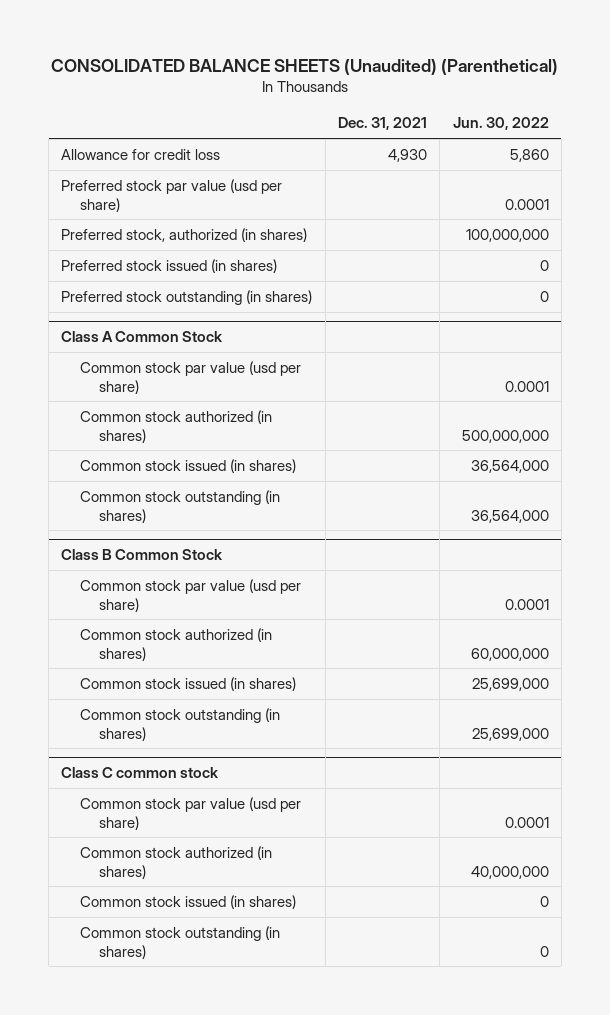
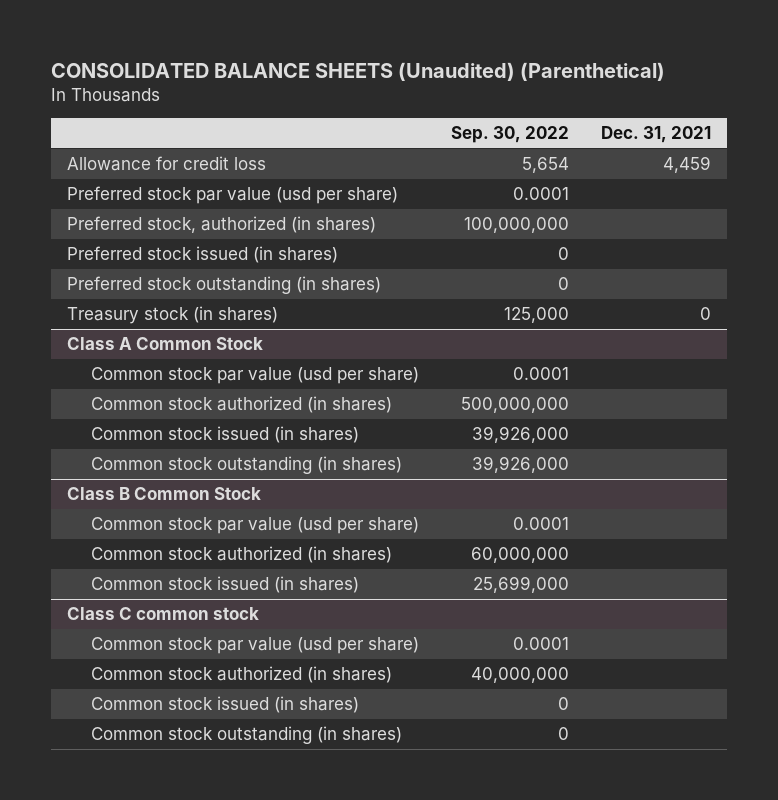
- | Dec. 31, 2021 | Jun. 30, 2022
+ | Sep. 30, 2022 | Dec. 31, 2021
- Allowance for credit loss | 4,930 | 5,860
+ Allowance for credit loss | 5,654 | 4,459
+ Treasury stock (in shares) | 125,000 | 0
@ Class B Common Stock
- Common stock outstanding (in shares) | | 25,699,000

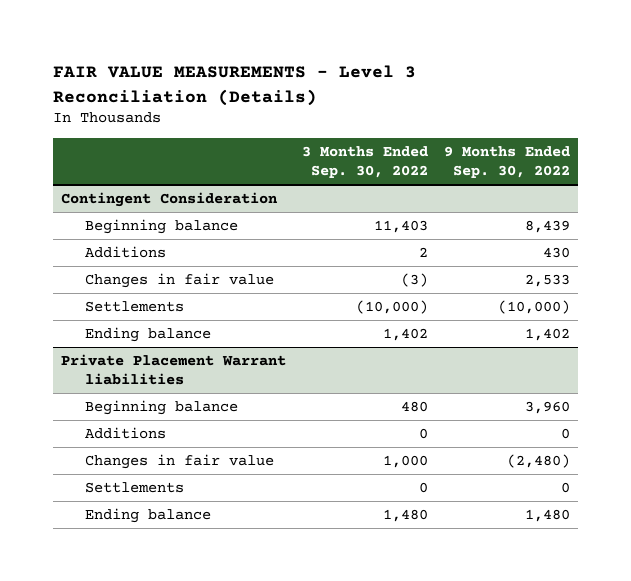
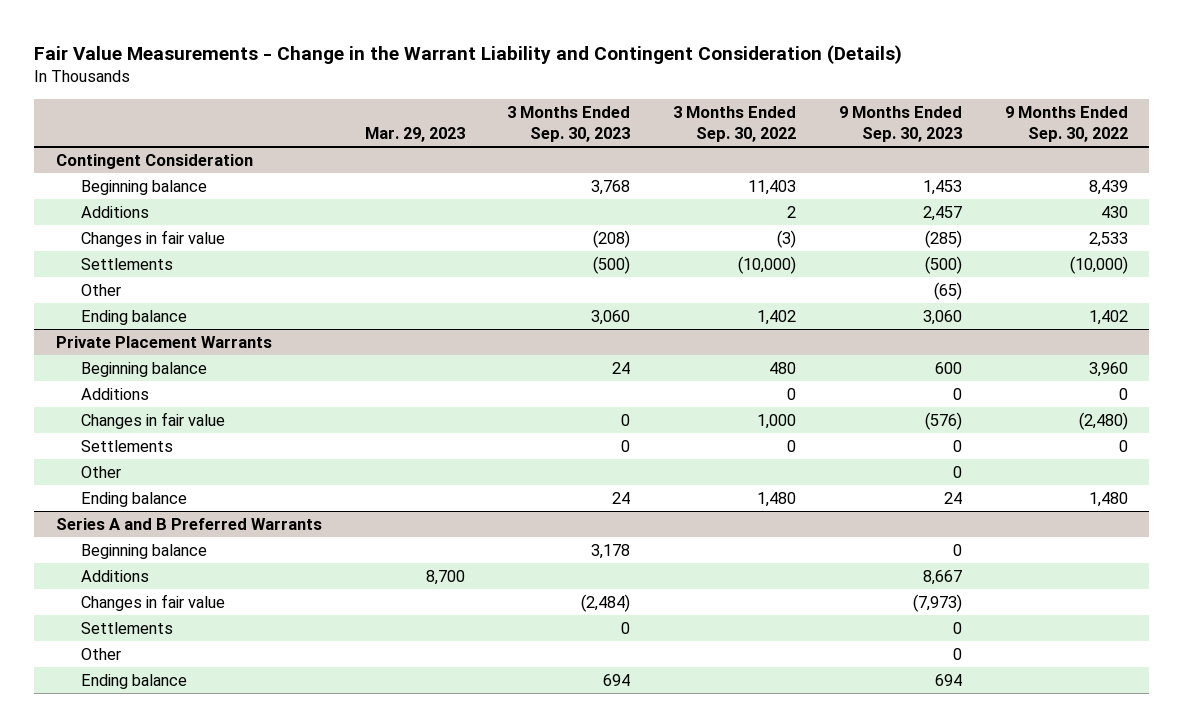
- FAIR VALUE MEASUREMENTS - Level 3 Reconciliation (Details)
+ Fair Value Measurements - Change in the Warrant Liability and Contingent Consideration (Details)
- | 3 Months Ended Sep. 30, 2022 | 9 Months Ended Sep. 30, 2022
+ | Mar. 29, 2023 | 3 Months Ended Sep. 30, 2023 | 3 Months Ended Sep. 30, 2022 | 9 Months Ended Sep. 30, 2023 | 9 Months Ended Sep. 30, 2022
@ Contingent Consideration
+ Other | | | | (65) |
- Private Placement Warrant liabilities
+ Private Placement Warrants
+ Other | | | | 0 |
+ Series A and B Preferred Warrants
+ Beginning balance | | 3,178 | | 0 |
+ Additions | 8,700 | | | 8,667 |
+ Changes in fair value | | (2,484) | | (7,973) |
+ Settlements | | 0 | | 0 |
+ Other | | | | 0 |
+ Ending balance | | 694 | | 694 |

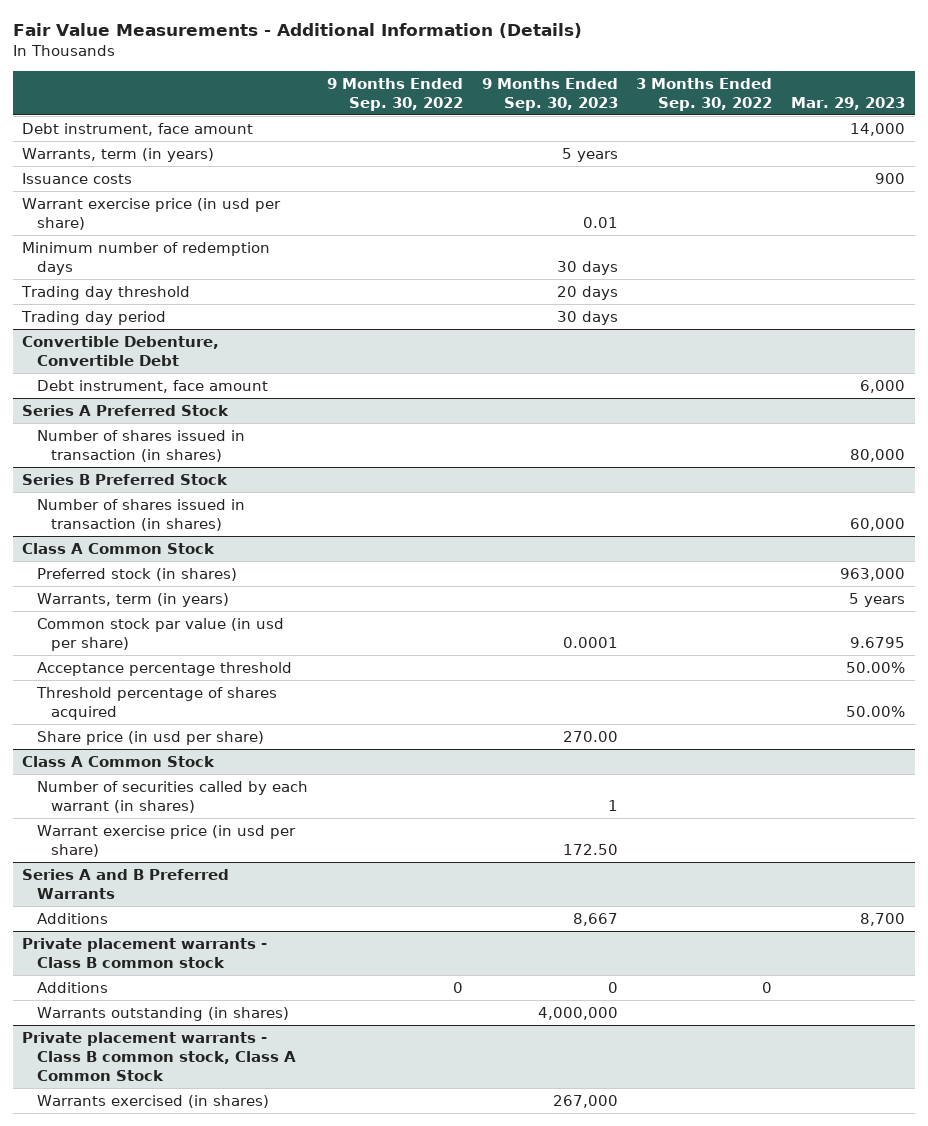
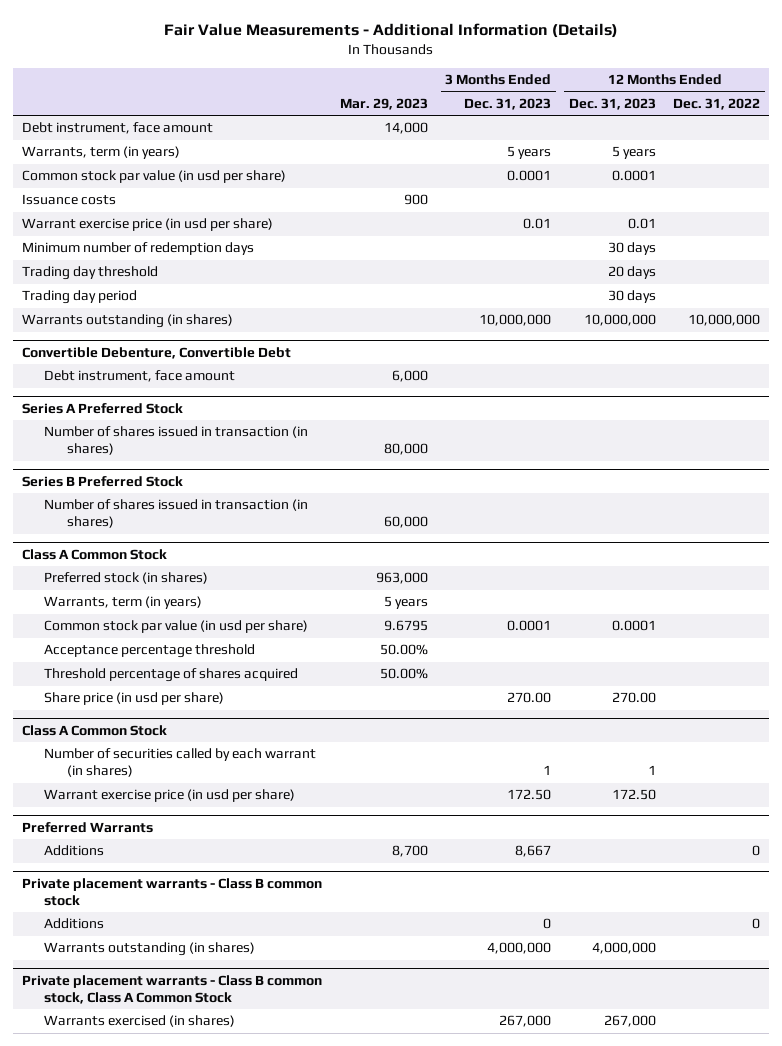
- | 9 Months Ended Sep. 30, 2022 | 9 Months Ended Sep. 30, 2023 | 3 Months Ended Sep. 30, 2022 | Mar. 29, 2023
+ | Mar. 29, 2023 | 3 Months Ended Dec. 31, 2023 | 12 Months Ended Dec. 31, 2023 | 12 Months Ended Dec. 31, 2022
+ Common stock par value (in usd per share) | | 0.0001 | 0.0001 |
+ Warrants outstanding (in shares) | | 10,000,000 | 10,000,000 | 10,000,000
- Series A and B Preferred Warrants
+ Preferred Warrants

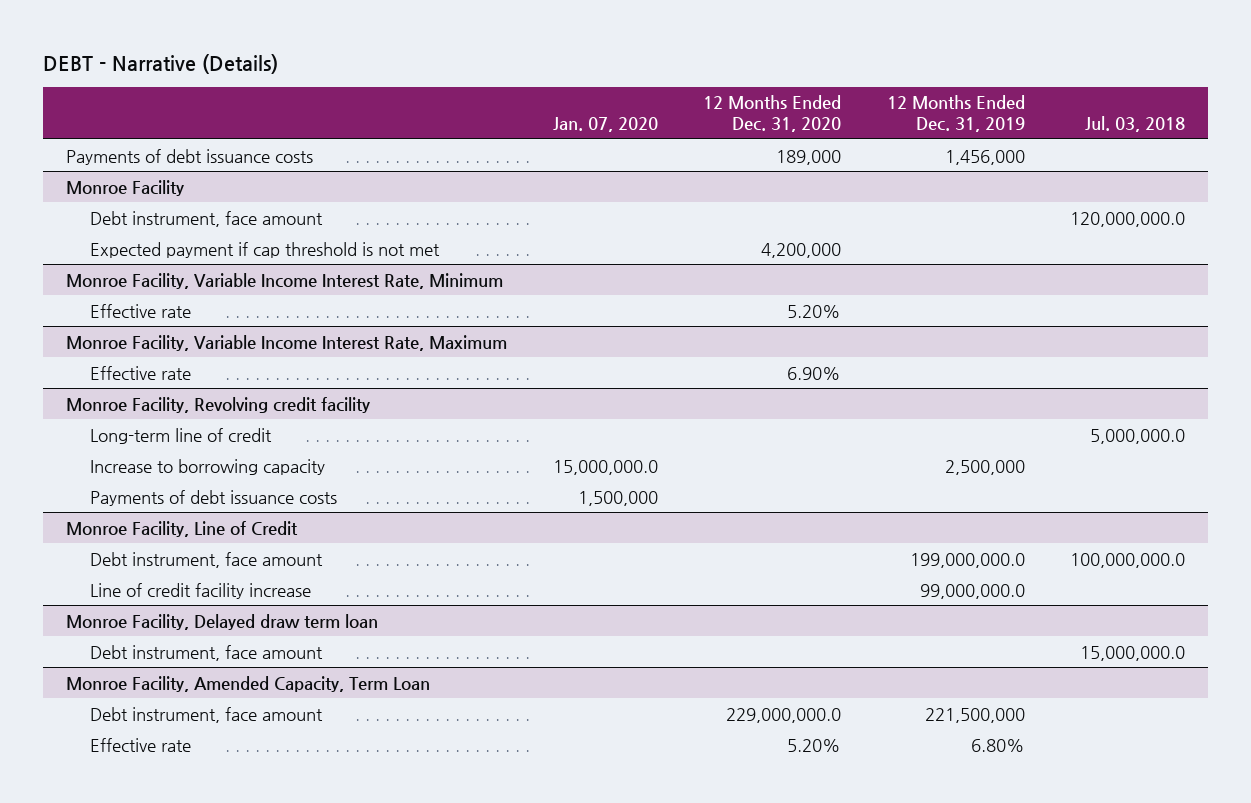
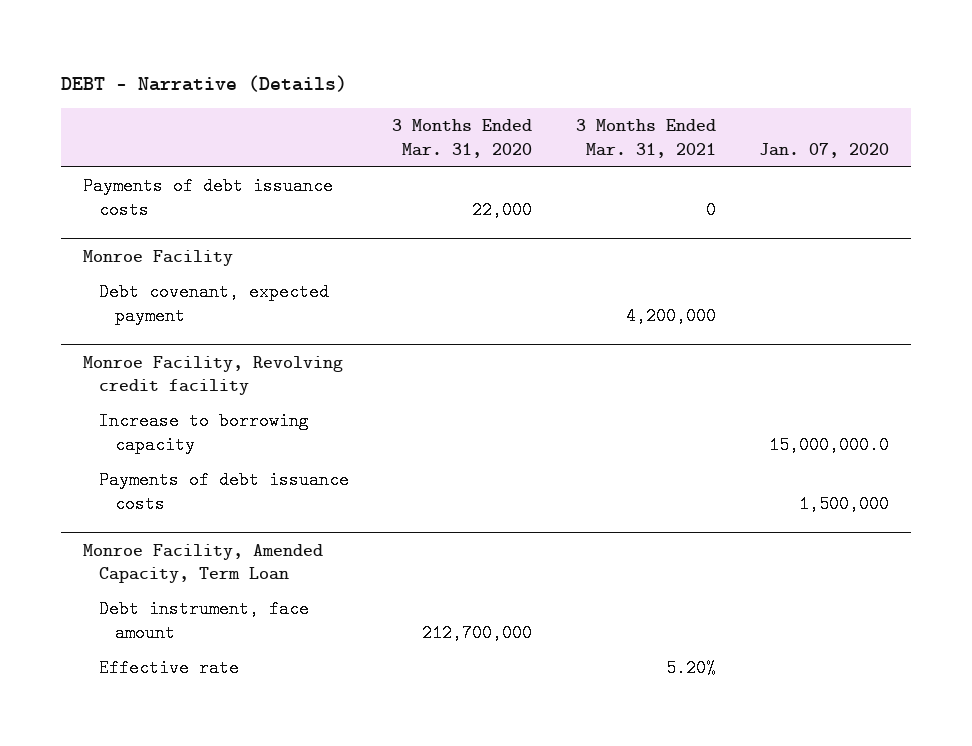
- | Jan. 07, 2020 | 12 Months Ended Dec. 31, 2020 | 12 Months Ended Dec. 31, 2019 | Jul. 03, 2018
+ | 3 Months Ended Mar. 31, 2020 | 3 Months Ended Mar. 31, 2021 | Jan. 07, 2020
@ Monroe Facility
- Debt instrument, face amount | | | | 120,000,000.0
- Expected payment if cap threshold is not met | | 4,200,000 | |
- Monroe Facility, Variable Income Interest Rate, Minimum
- Effective rate | | 5.20% | |
- Monroe Facility, Variable Income Interest Rate, Maximum
- Effective rate | | 6.90% | |
@ Monroe Facility
+ Debt covenant, expected payment | | 4,200,000 |
@ Monroe Facility, Revolving credit facility
- Long-term line of credit | | | | 5,000,000.0
- Monroe Facility, Line of Credit
- Debt instrument, face amount | | | 199,000,000.0 | 100,000,000.0
- Line of credit facility increase | | | 99,000,000.0 |
- Monroe Facility, Delayed draw term loan
- Debt instrument, face amount | | | | 15,000,000.0

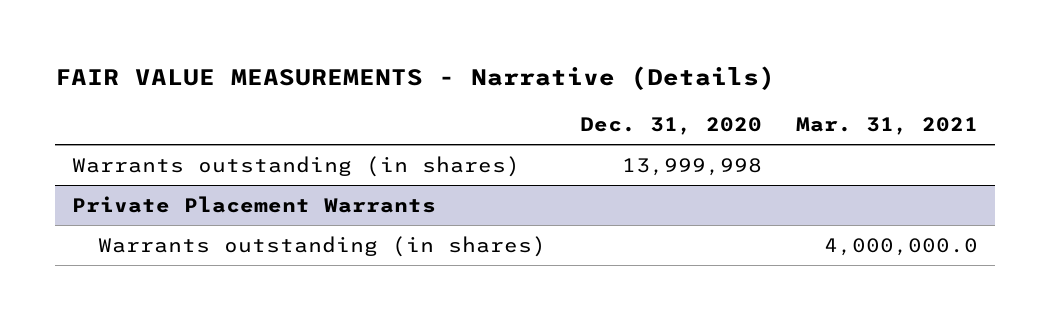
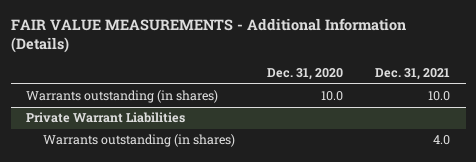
- FAIR VALUE MEASUREMENTS - Narrative (Details)
+ FAIR VALUE MEASUREMENTS - Additional Information (Details)
- | Dec. 31, 2020 | Mar. 31, 2021
+ | Dec. 31, 2020 | Dec. 31, 2021
- Warrants outstanding (in shares) | 13,999,998 |
- Private Placement Warrants
+ Warrants outstanding (in shares) | 10.0 | 10.0
+ Private Warrant Liabilities

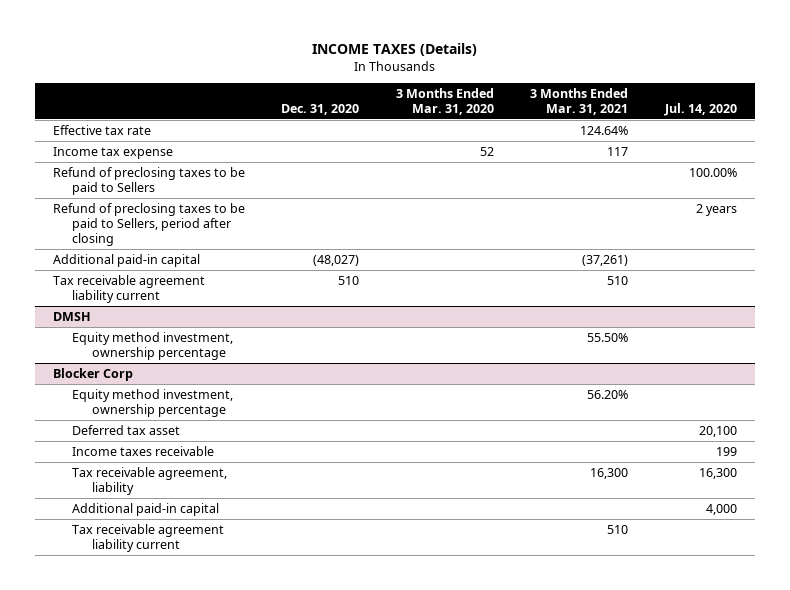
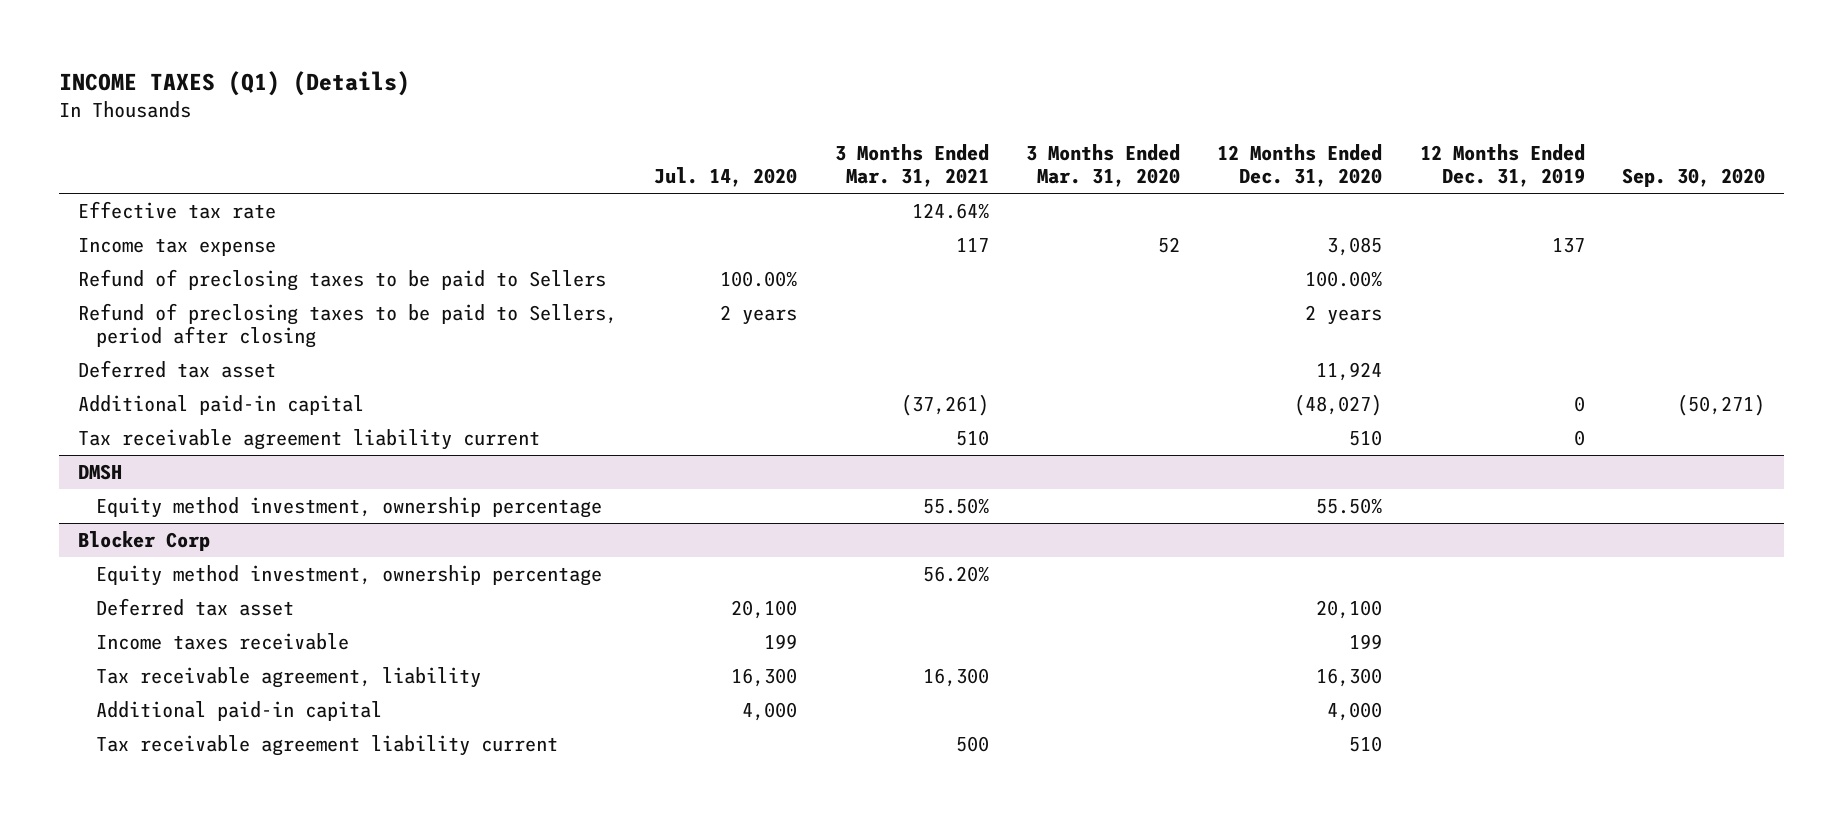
- INCOME TAXES (Details)
+ INCOME TAXES (Q1) (Details)
- | Dec. 31, 2020 | 3 Months Ended Mar. 31, 2020 | 3 Months Ended Mar. 31, 2021 | Jul. 14, 2020
+ | Jul. 14, 2020 | 3 Months Ended Mar. 31, 2021 | 3 Months Ended Mar. 31, 2020 | 12 Months Ended Dec. 31, 2020 | 12 Months Ended Dec. 31, 2019 | Sep. 30, 2020
+ Deferred tax asset | | | | 11,924 | |
@ Blocker Corp
- Tax receivable agreement liability current | | | 510 |
+ Tax receivable agreement liability current | | 500 | | 510 | |

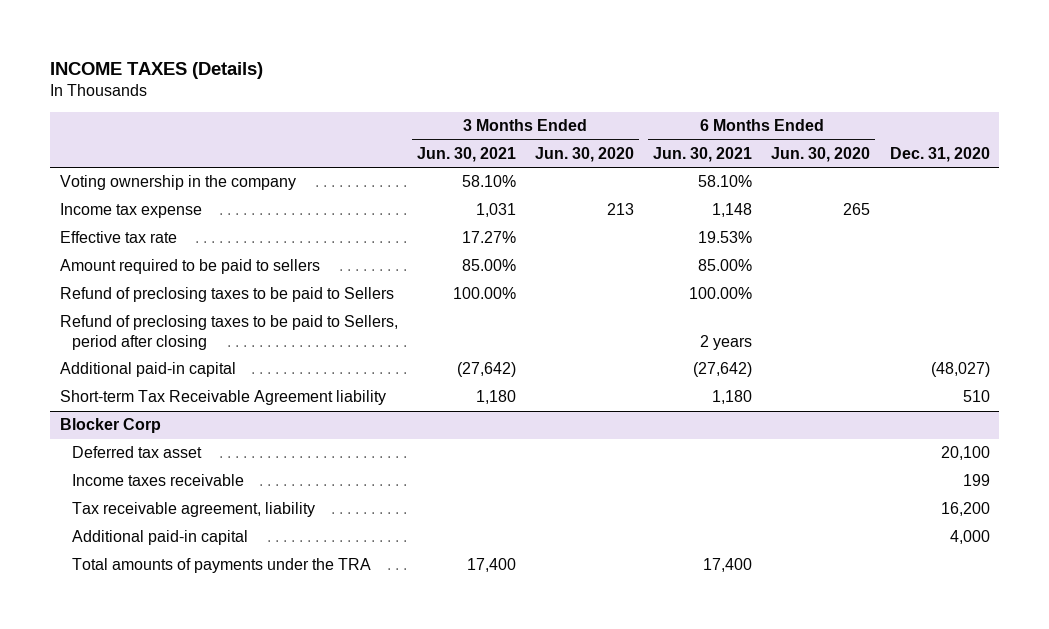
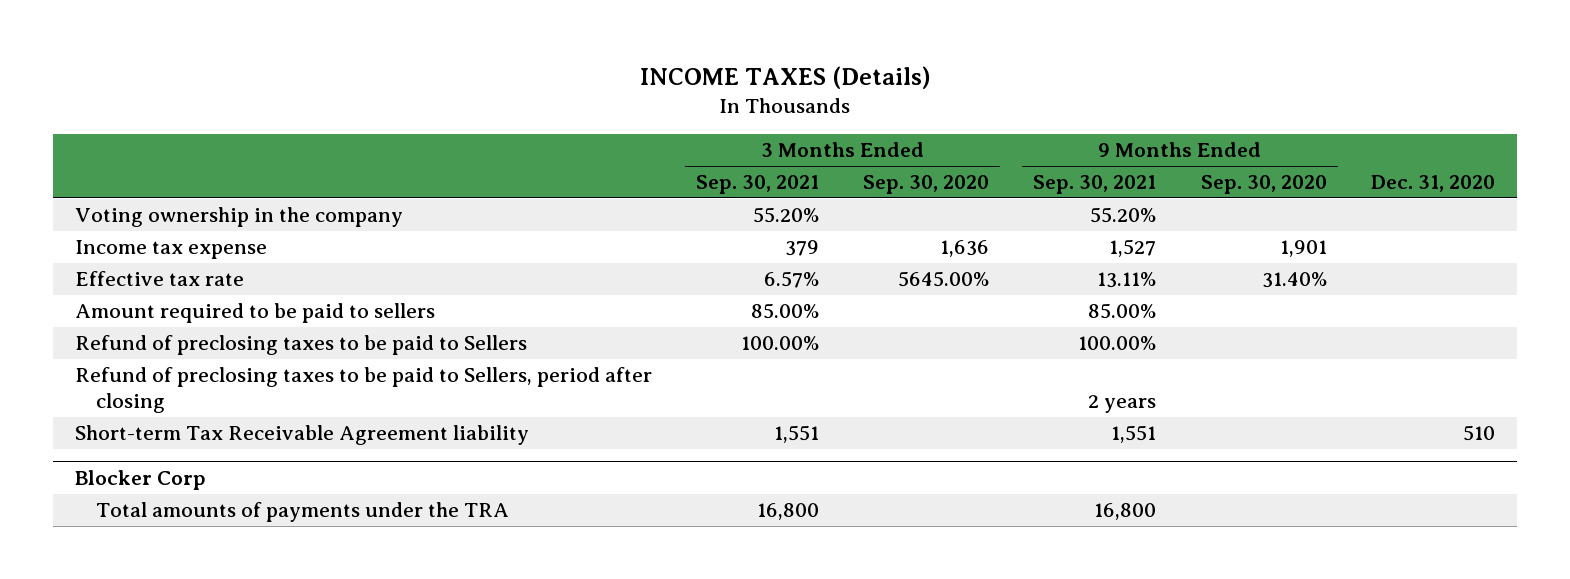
- | 3 Months Ended Jun. 30, 2021 | 3 Months Ended Jun. 30, 2020 | 6 Months Ended Jun. 30, 2021 | 6 Months Ended Jun. 30, 2020 | Dec. 31, 2020
+ | 3 Months Ended Sep. 30, 2021 | 3 Months Ended Sep. 30, 2020 | 9 Months Ended Sep. 30, 2021 | 9 Months Ended Sep. 30, 2020 | Dec. 31, 2020
- Additional paid-in capital | (27,642) | | (27,642) | | (48,027)
@ Blocker Corp
- Deferred tax asset | | | | | 20,100
- Income taxes receivable | | | | | 199
- Tax receivable agreement, liability | | | | | 16,200
- Additional paid-in capital | | | | | 4,000

